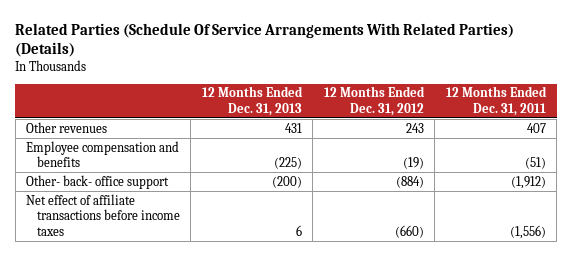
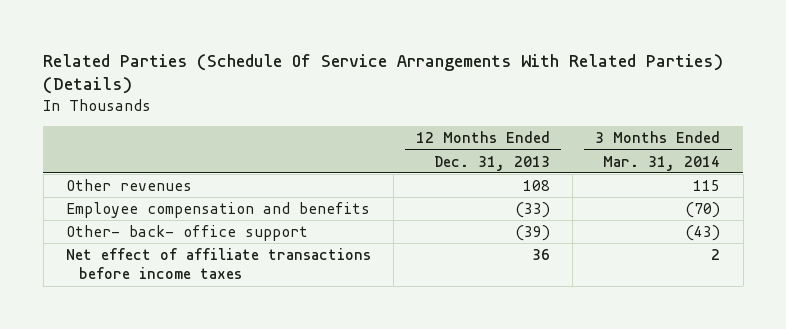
- | 12 Months Ended Dec. 31, 2013 | 12 Months Ended Dec. 31, 2012 | 12 Months Ended Dec. 31, 2011
+ | 12 Months Ended Dec. 31, 2013 | 3 Months Ended Mar. 31, 2014
- Other revenues | 431 | 243 | 407
- Employee compensation and benefits | (225) | (19) | (51)
- Other- back- office support | (200) | (884) | (1,912)
- Net effect of affiliate transactions before income taxes | 6 | (660) | (1,556)
+ Other revenues | 108 | 115
+ Employee compensation and benefits | (33) | (70)
+ Other- back- office support | (39) | (43)
+ Net effect of affiliate transactions before income taxes | 36 | 2

